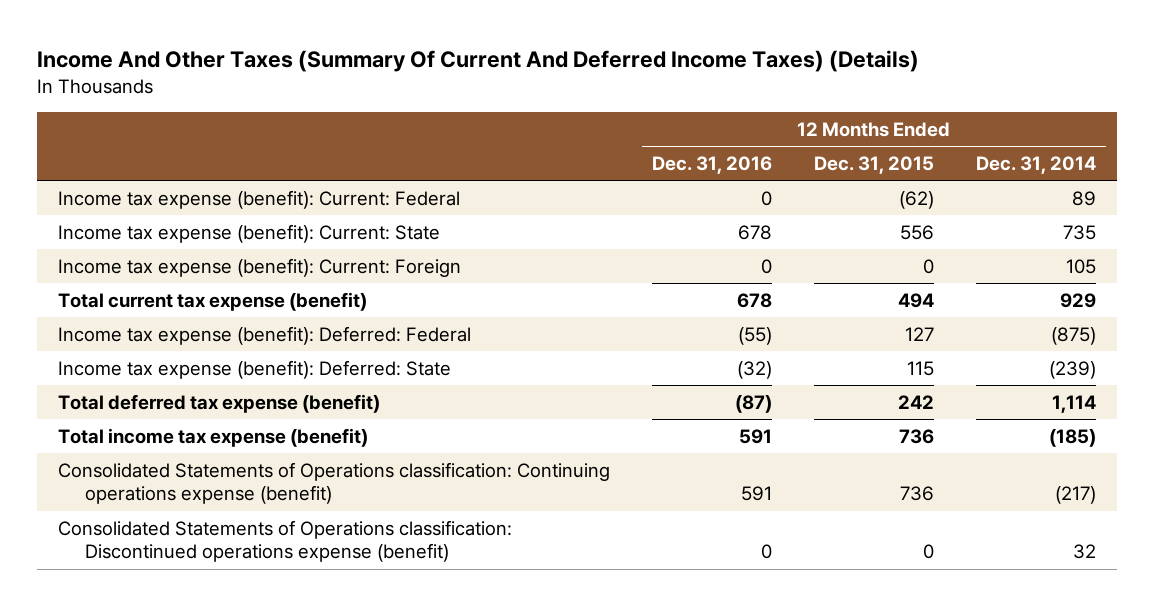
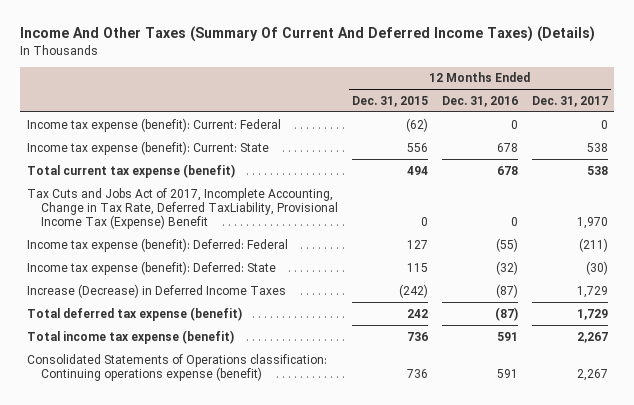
- | 12 Months Ended Dec. 31, 2016 | 12 Months Ended Dec. 31, 2015 | 12 Months Ended Dec. 31, 2014
+ | 12 Months Ended Dec. 31, 2015 | 12 Months Ended Dec. 31, 2016 | 12 Months Ended Dec. 31, 2017
- Income tax expense (benefit): Current: Foreign | 0 | 0 | 105
+ Tax Cuts and Jobs Act of 2017, Incomplete Accounting, Change in Tax Rate, Deferred TaxLiability, Provisional Income Tax (Expense) Benefit | 0 | 0 | 1,970
+ Increase (Decrease) in Deferred Income Taxes | (242) | (87) | 1,729
- Consolidated Statements of Operations classification: Discontinued operations expense (benefit) | 0 | 0 | 32

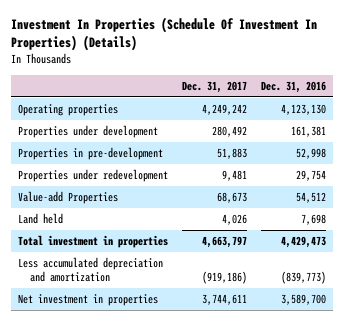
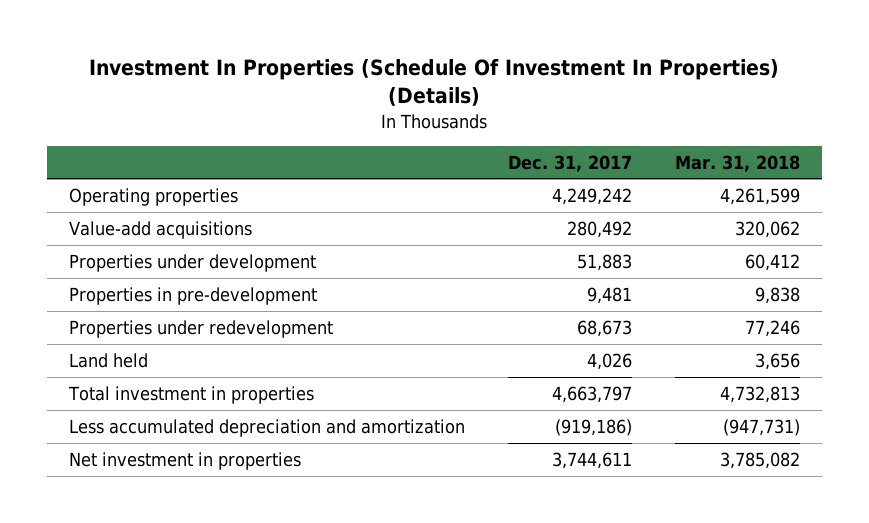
- | Dec. 31, 2017 | Dec. 31, 2016
+ | Dec. 31, 2017 | Mar. 31, 2018
- Properties under development | 280,492 | 161,381
- Properties in pre-development | 51,883 | 52,998
- Properties under redevelopment | 9,481 | 29,754
- Value-add Properties | 68,673 | 54,512
+ Value-add acquisitions | 280,492 | 320,062
+ Properties under development | 51,883 | 60,412
+ Properties in pre-development | 9,481 | 9,838
+ Properties under redevelopment | 68,673 | 77,246

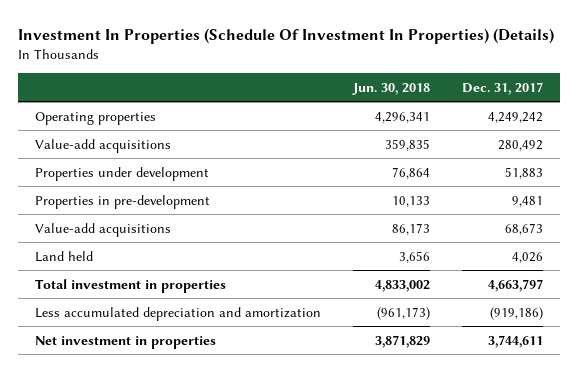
- | Dec. 31, 2017 | Mar. 31, 2018
+ | Jun. 30, 2018 | Dec. 31, 2017
- Properties under redevelopment | 68,673 | 77,246
+ Value-add acquisitions | 86,173 | 68,673

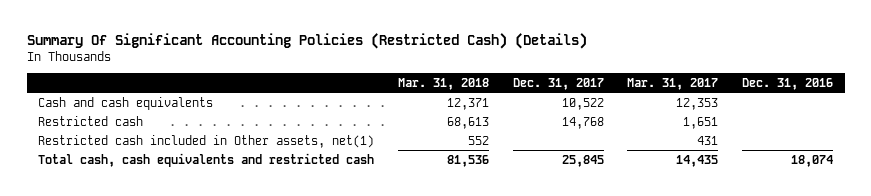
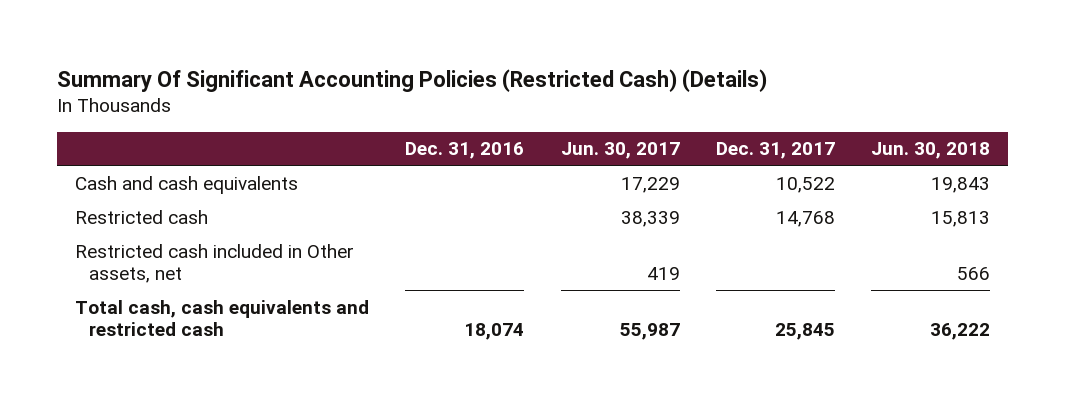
- | Mar. 31, 2018 | Dec. 31, 2017 | Mar. 31, 2017 | Dec. 31, 2016
+ | Dec. 31, 2016 | Jun. 30, 2017 | Dec. 31, 2017 | Jun. 30, 2018
- Restricted cash included in Other assets, net(1) | 552 | | 431 |
+ Restricted cash included in Other assets, net | | 419 | | 566

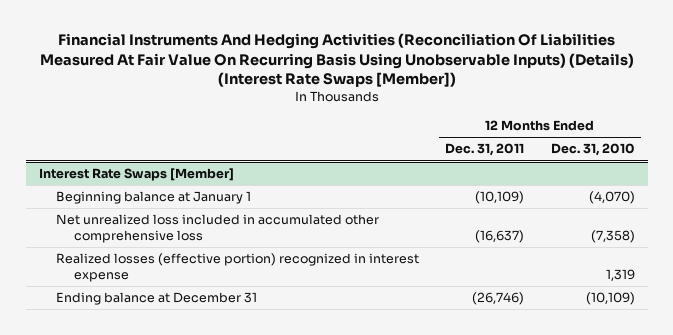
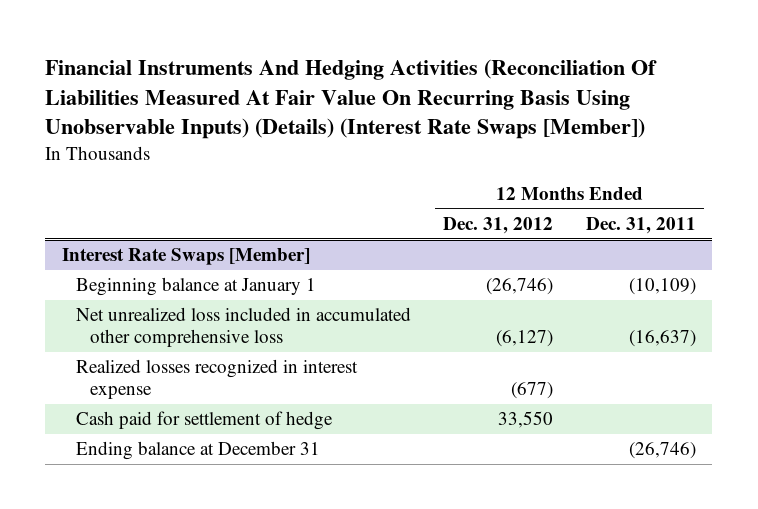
- | 12 Months Ended Dec. 31, 2011 | 12 Months Ended Dec. 31, 2010
+ | 12 Months Ended Dec. 31, 2012 | 12 Months Ended Dec. 31, 2011
@ Interest Rate Swaps [Member]
- Realized losses (effective portion) recognized in interest expense | | 1,319
+ Realized losses recognized in interest expense | (677) |
+ Cash paid for settlement of hedge | 33,550 |

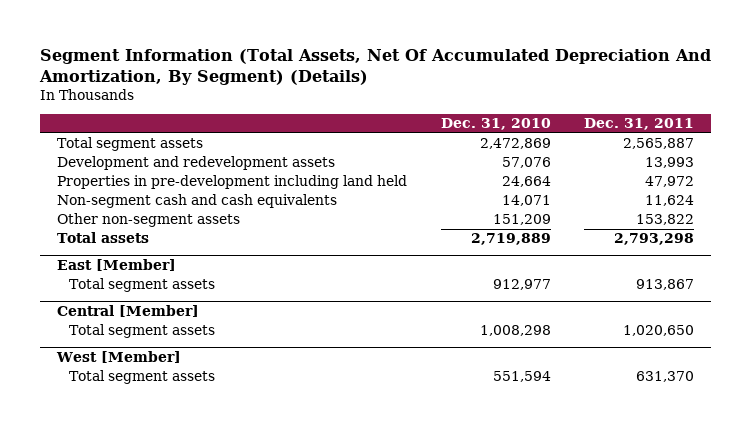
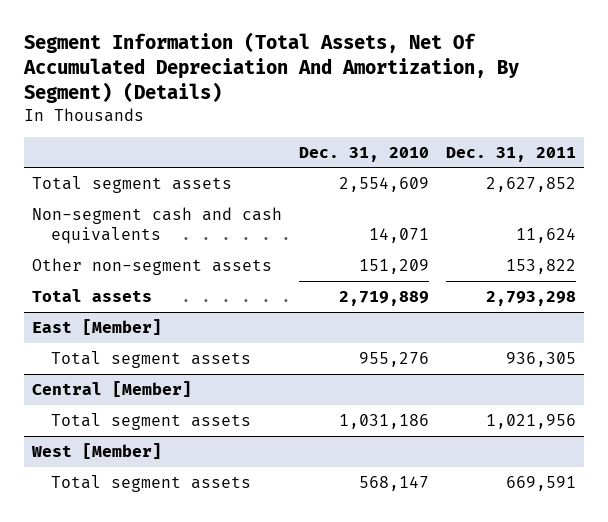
- Total segment assets | 2,472,869 | 2,565,887
- Development and redevelopment assets | 57,076 | 13,993
- Properties in pre-development including land held | 24,664 | 47,972
+ Total segment assets | 2,554,609 | 2,627,852
@ East [Member]
- Total segment assets | 912,977 | 913,867
+ Total segment assets | 955,276 | 936,305
@ Central [Member]
- Total segment assets | 1,008,298 | 1,020,650
+ Total segment assets | 1,031,186 | 1,021,956
@ West [Member]
- Total segment assets | 551,594 | 631,370
+ Total segment assets | 568,147 | 669,591

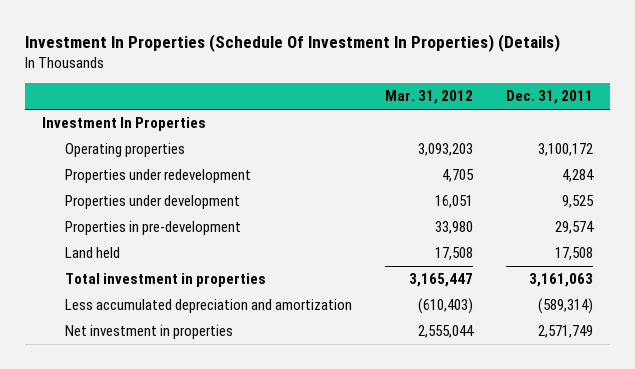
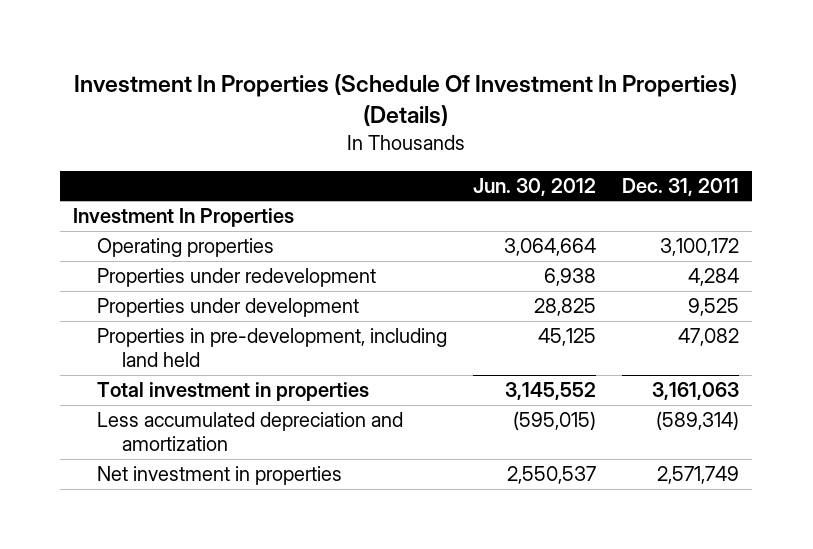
- | Mar. 31, 2012 | Dec. 31, 2011
+ | Jun. 30, 2012 | Dec. 31, 2011
- Properties in pre-development | 33,980 | 29,574
- Land held | 17,508 | 17,508
+ Properties in pre-development, including land held | 45,125 | 47,082

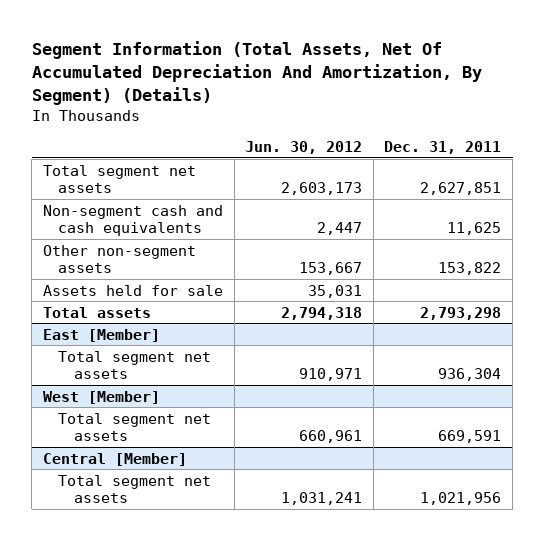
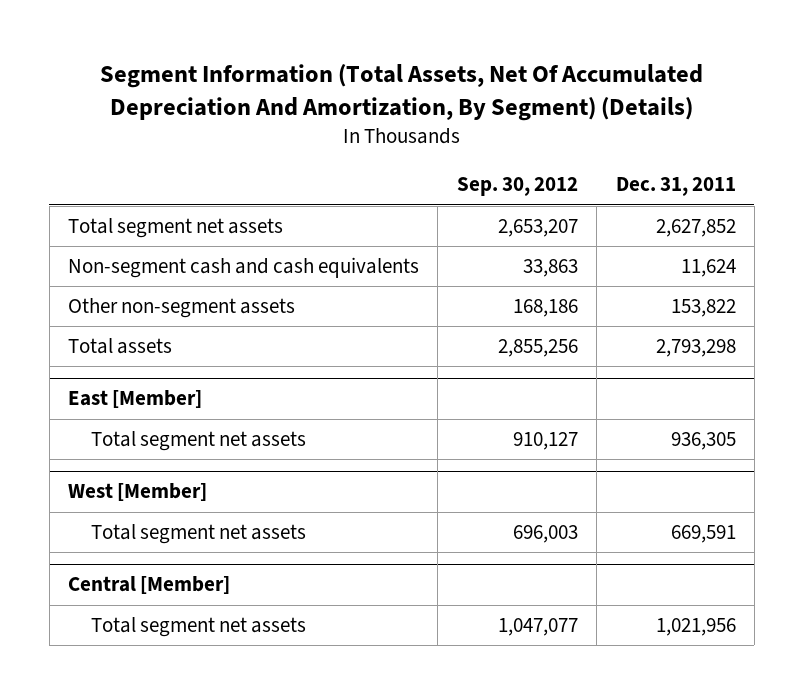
- | Jun. 30, 2012 | Dec. 31, 2011
+ | Sep. 30, 2012 | Dec. 31, 2011
- Total segment net assets | 2,603,173 | 2,627,851
- Non-segment cash and cash equivalents | 2,447 | 11,625
+ Total segment net assets | 2,653,207 | 2,627,852
+ Non-segment cash and cash equivalents | 33,863 | 11,624
- Assets held for sale | 35,031 |
@ East [Member]
- Total segment net assets | 910,971 | 936,304
+ Total segment net assets | 910,127 | 936,305

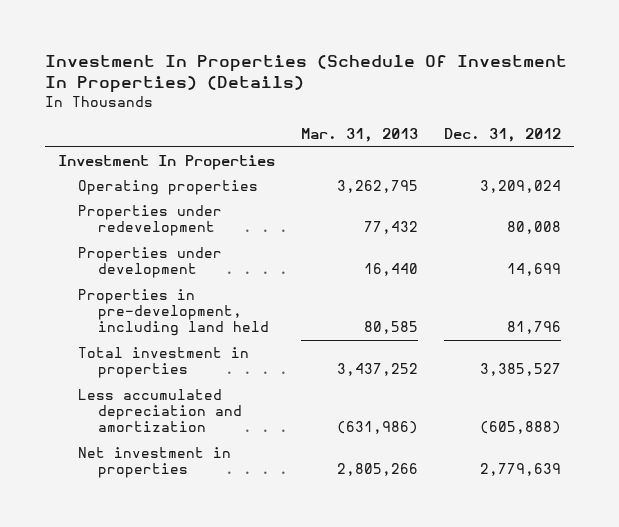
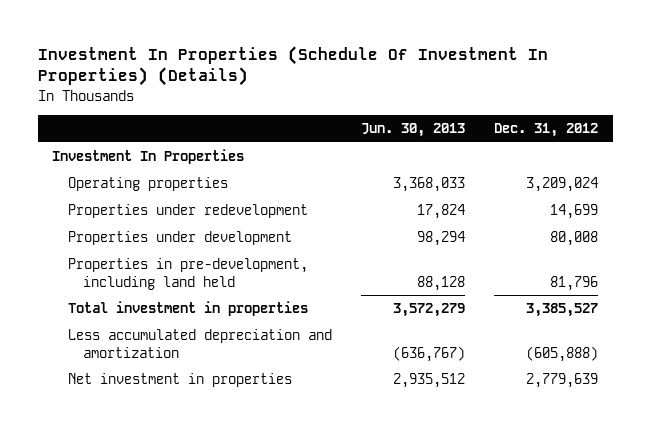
- | Mar. 31, 2013 | Dec. 31, 2012
+ | Jun. 30, 2013 | Dec. 31, 2012
- Properties under redevelopment | 77,432 | 80,008
- Properties under development | 16,440 | 14,699
+ Properties under redevelopment | 17,824 | 14,699
+ Properties under development | 98,294 | 80,008

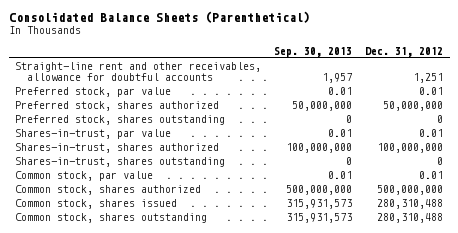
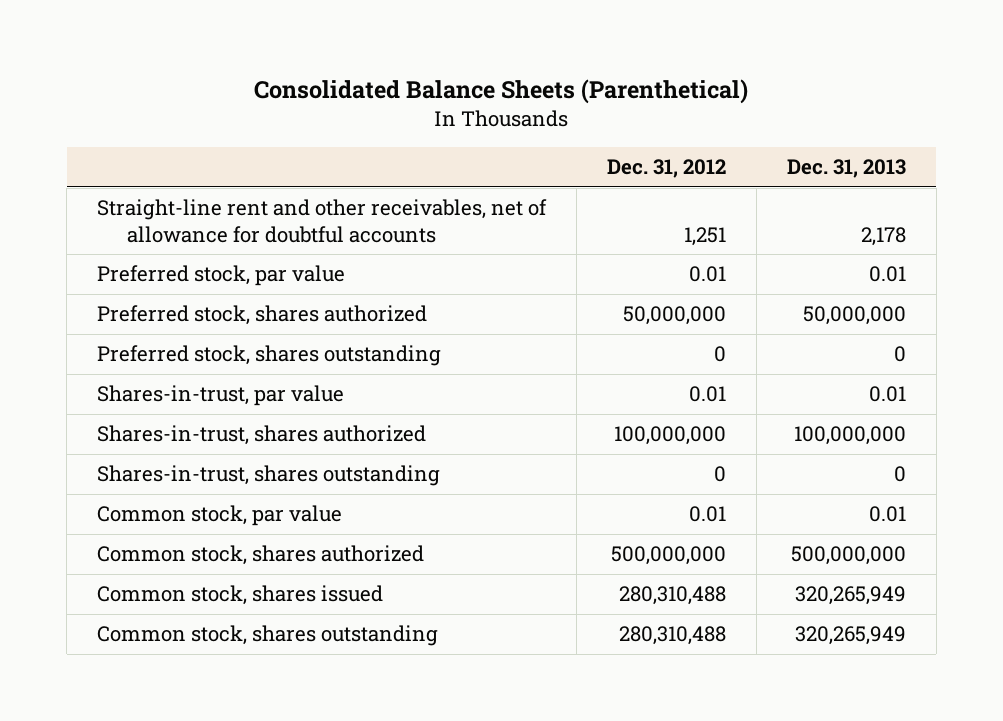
- | Sep. 30, 2013 | Dec. 31, 2012
+ | Dec. 31, 2012 | Dec. 31, 2013
- Straight-line rent and other receivables, allowance for doubtful accounts | 1,957 | 1,251
+ Straight-line rent and other receivables, net of allowance for doubtful accounts | 1,251 | 2,178

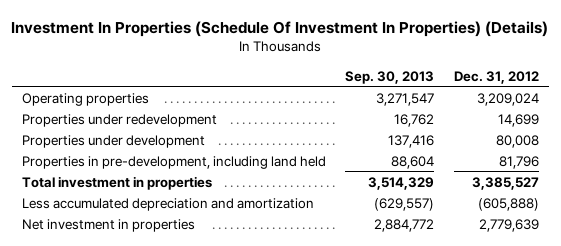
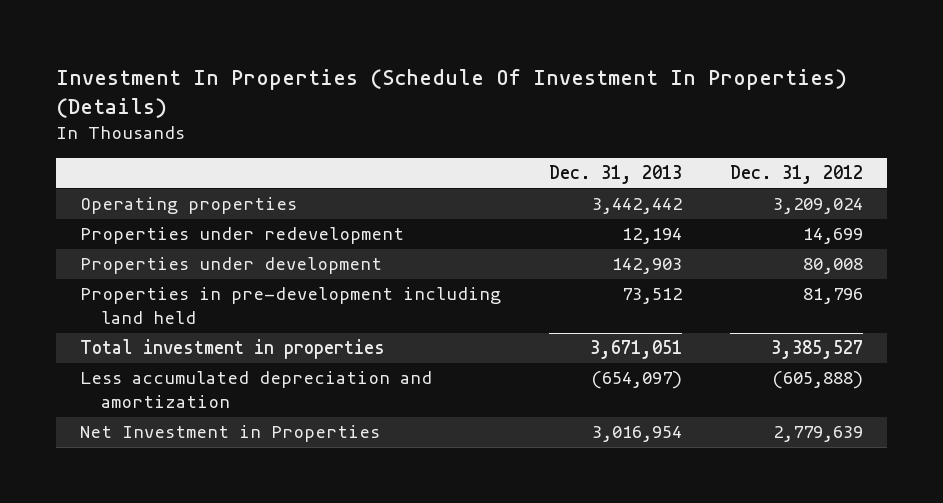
- | Sep. 30, 2013 | Dec. 31, 2012
+ | Dec. 31, 2013 | Dec. 31, 2012
- Properties in pre-development, including land held | 88,604 | 81,796
+ Properties in pre-development including land held | 73,512 | 81,796
- Net investment in properties | 2,884,772 | 2,779,639
+ Net Investment in Properties | 3,016,954 | 2,779,639

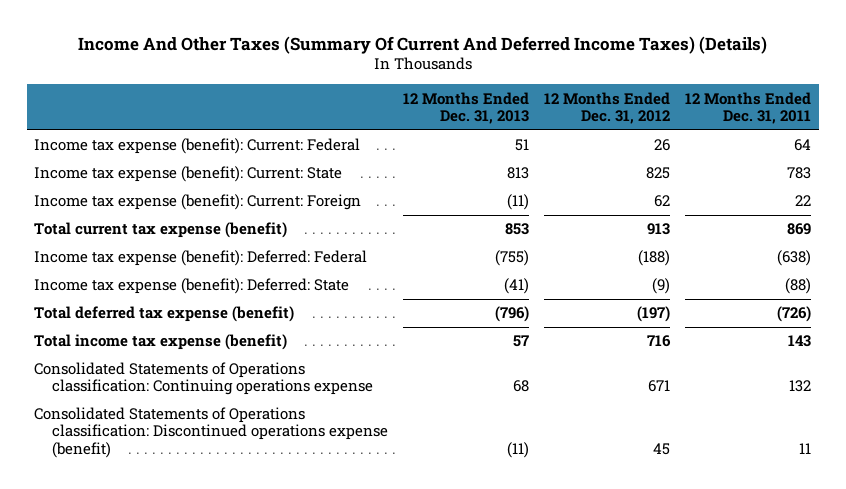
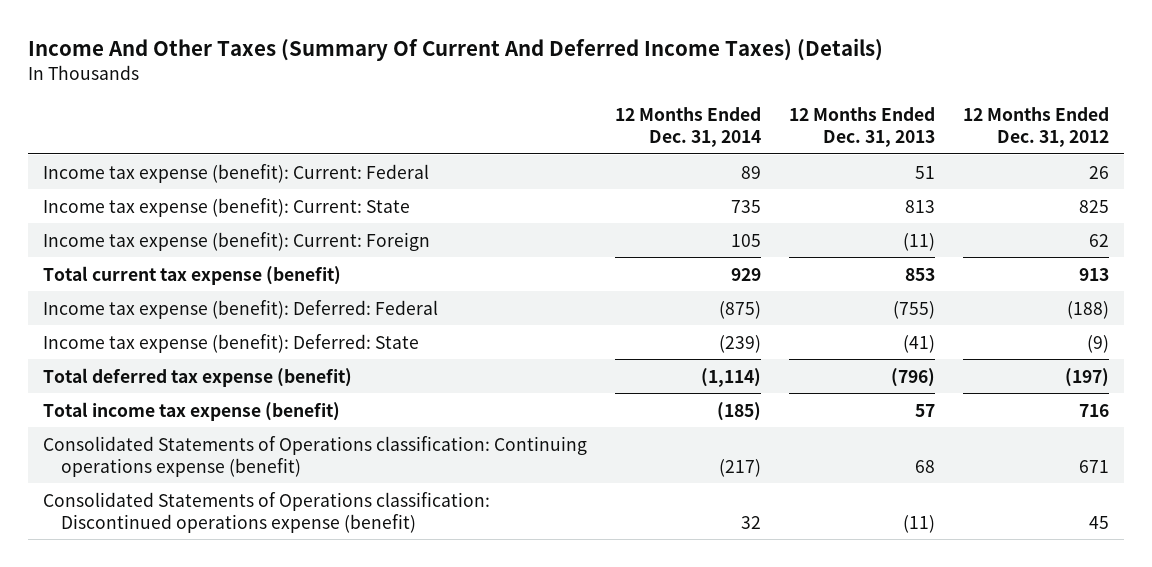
- | 12 Months Ended Dec. 31, 2013 | 12 Months Ended Dec. 31, 2012 | 12 Months Ended Dec. 31, 2011
+ | 12 Months Ended Dec. 31, 2014 | 12 Months Ended Dec. 31, 2013 | 12 Months Ended Dec. 31, 2012
- Consolidated Statements of Operations classification: Continuing operations expense | 68 | 671 | 132
+ Consolidated Statements of Operations classification: Continuing operations expense (benefit) | (217) | 68 | 671

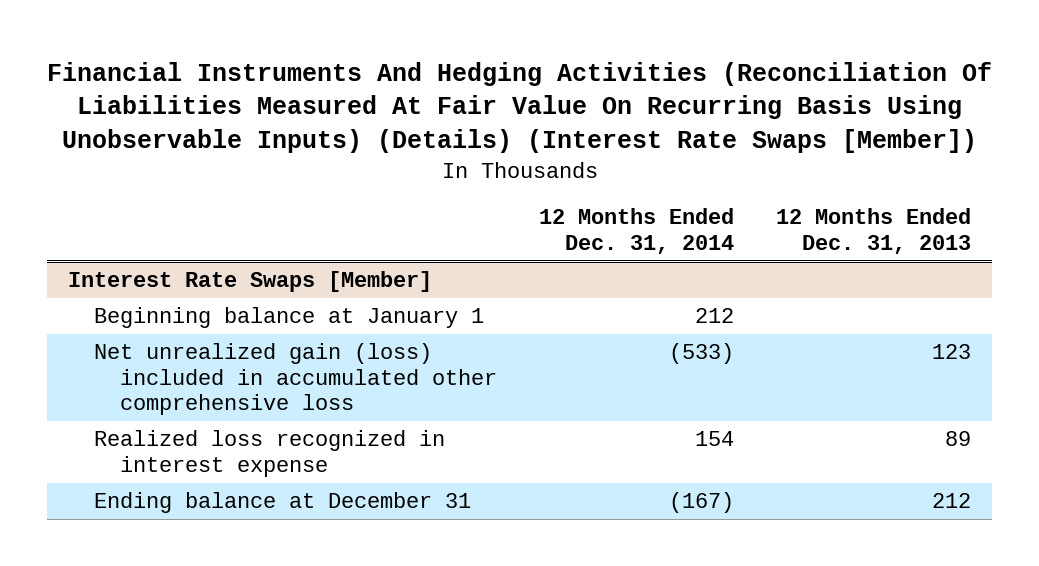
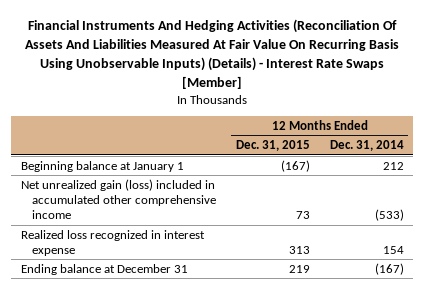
- Financial Instruments And Hedging Activities (Reconciliation Of Liabilities Measured At Fair Value On Recurring Basis Using Unobservable Inputs) (Details) (Interest Rate Swaps [Member])
+ Financial Instruments And Hedging Activities (Reconciliation Of Assets And Liabilities Measured At Fair Value On Recurring Basis Using Unobservable Inputs) (Details) - Interest Rate Swaps [Member]
- | 12 Months Ended Dec. 31, 2014 | 12 Months Ended Dec. 31, 2013
+ | 12 Months Ended Dec. 31, 2015 | 12 Months Ended Dec. 31, 2014
- Interest Rate Swaps [Member]
- Net unrealized gain (loss) included in accumulated other comprehensive loss | (533) | 123
+ Net unrealized gain (loss) included in accumulated other comprehensive income | 73 | (533)

